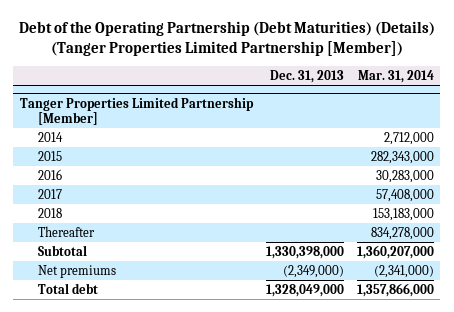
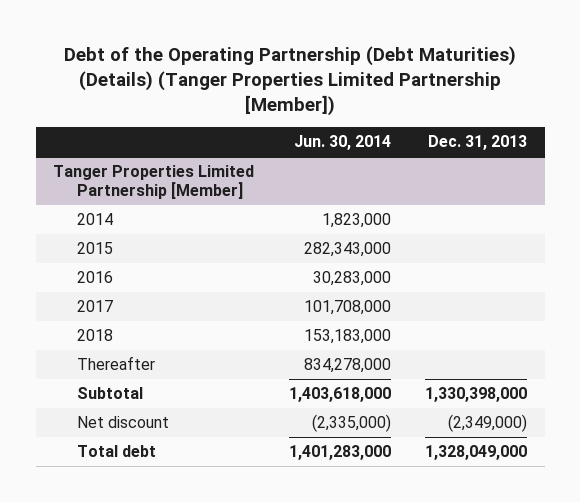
- | Dec. 31, 2013 | Mar. 31, 2014
+ | Jun. 30, 2014 | Dec. 31, 2013
@ Tanger Properties Limited Partnership [Member]
- Net premiums | (2,349,000) | (2,341,000)
+ Net discount | (2,335,000) | (2,349,000)

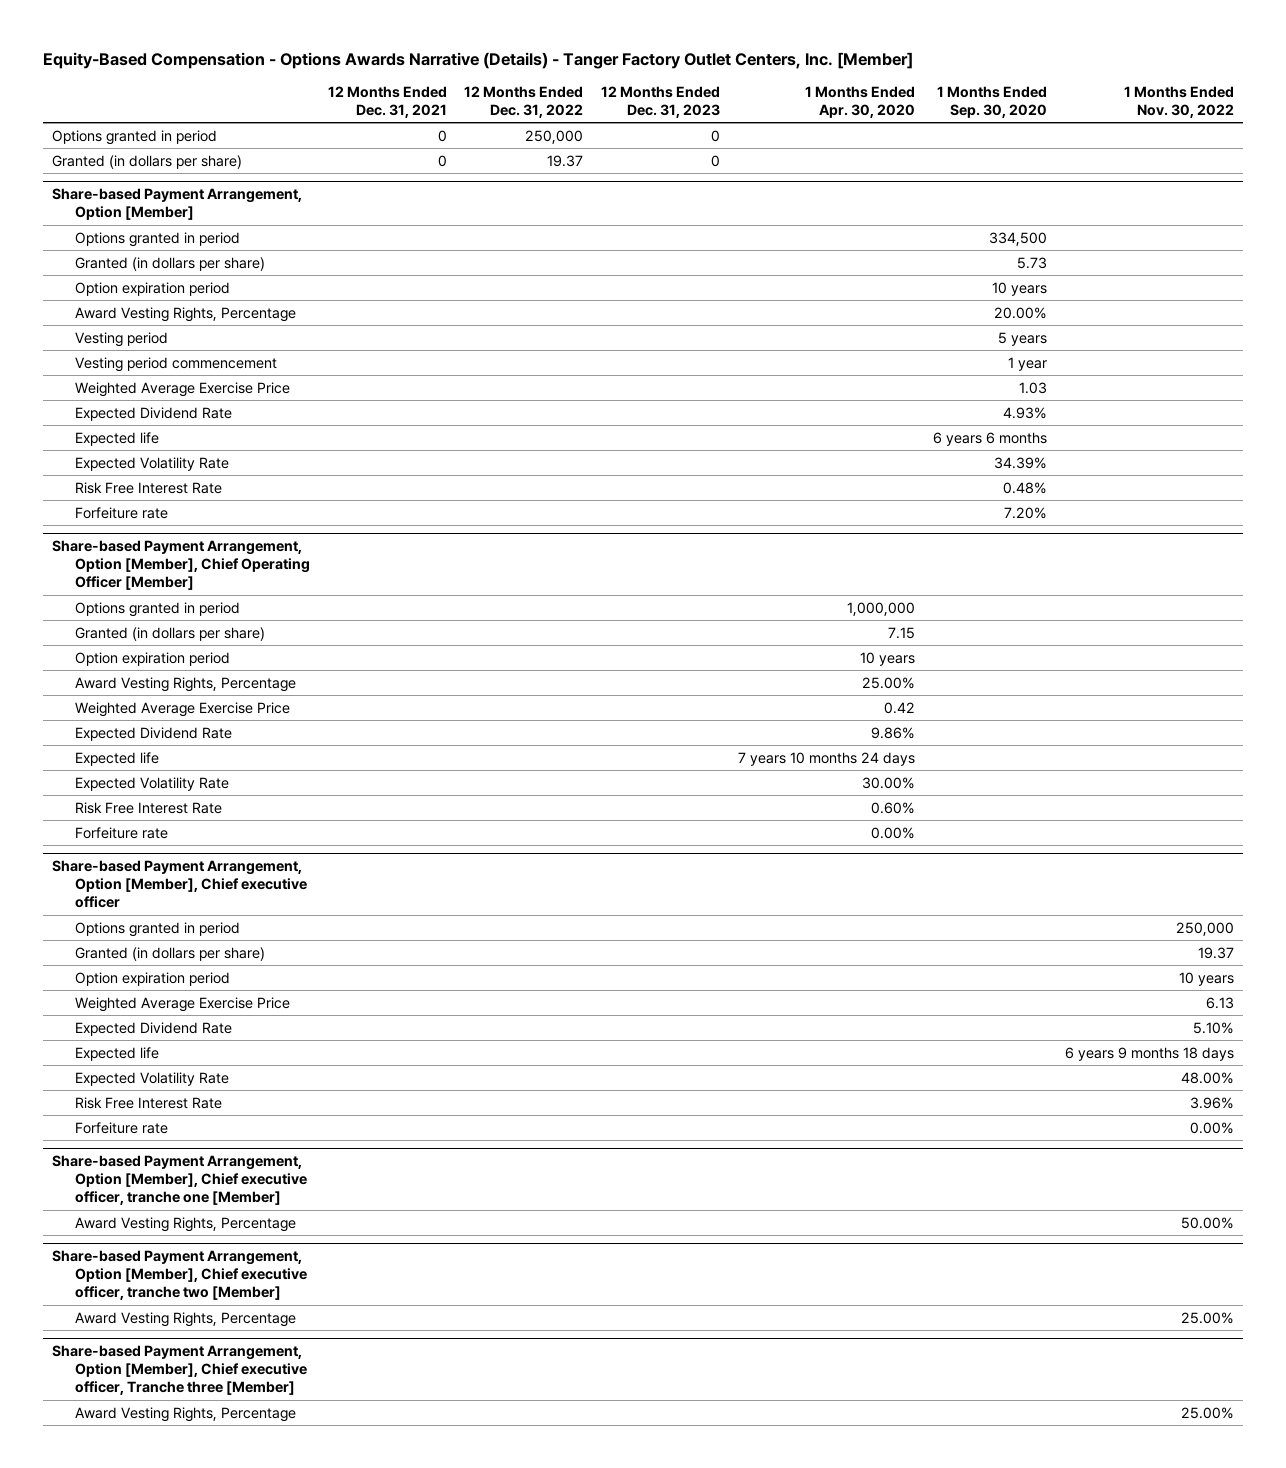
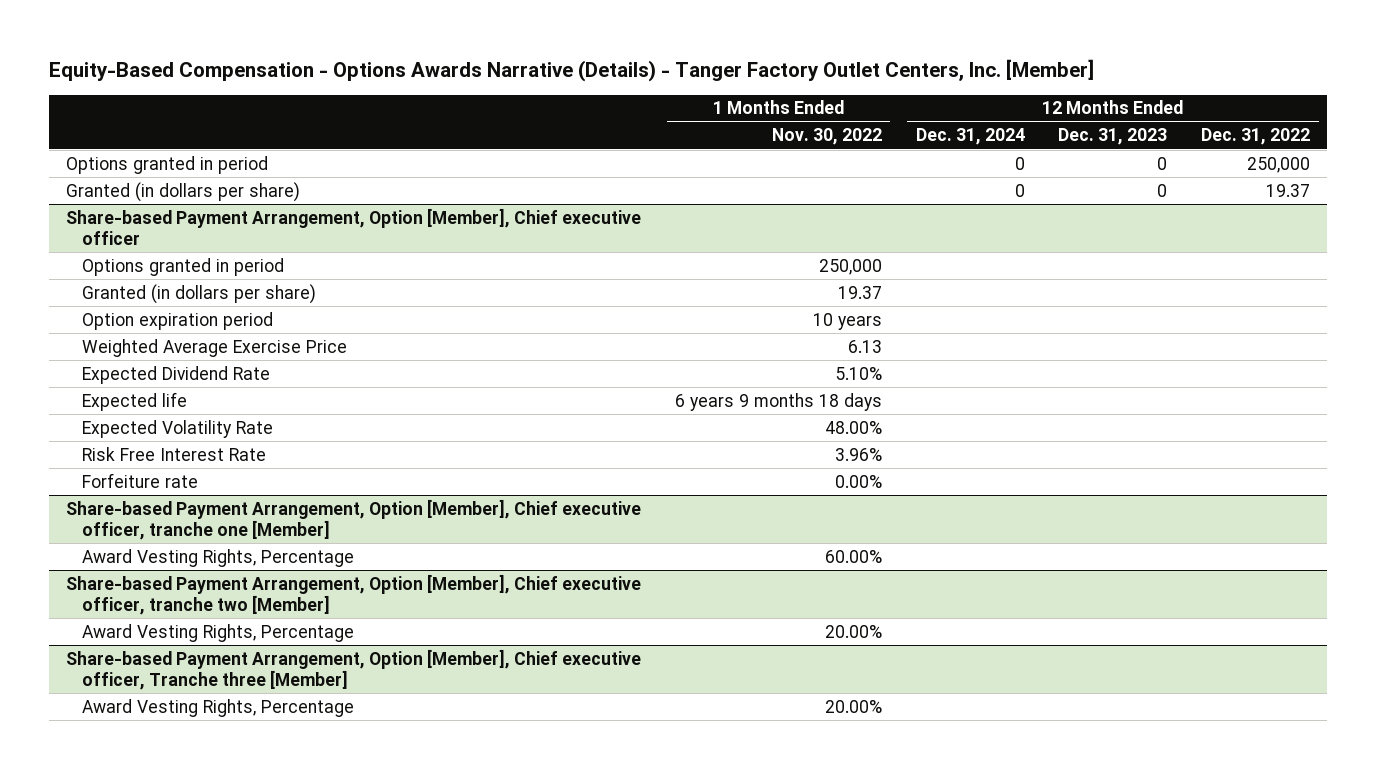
- | 12 Months Ended Dec. 31, 2021 | 12 Months Ended Dec. 31, 2022 | 12 Months Ended Dec. 31, 2023 | 1 Months Ended Apr. 30, 2020 | 1 Months Ended Sep. 30, 2020 | 1 Months Ended Nov. 30, 2022
+ | 1 Months Ended Nov. 30, 2022 | 12 Months Ended Dec. 31, 2024 | 12 Months Ended Dec. 31, 2023 | 12 Months Ended Dec. 31, 2022
- Share-based Payment Arrangement, Option [Member]
- Options granted in period | | | | | 334,500 |
- Granted (in dollars per share) | | | | | 5.73 |
- Option expiration period | | | | | 10 years |
- Award Vesting Rights, Percentage | | | | | 20.00% |
- Vesting period | | | | | 5 years |
- Vesting period commencement | | | | | 1 year |
- Weighted Average Exercise Price | | | | | 1.03 |
- Expected Dividend Rate | | | | | 4.93% |
- Expected life | | | | | 6 years 6 months |
- Expected Volatility Rate | | | | | 34.39% |
- Risk Free Interest Rate | | | | | 0.48% |
- Forfeiture rate | | | | | 7.20% |
- Share-based Payment Arrangement, Option [Member], Chief Operating Officer [Member]
- Options granted in period | | | | 1,000,000 | |
- Granted (in dollars per share) | | | | 7.15 | |
- Option expiration period | | | | 10 years | |
- Award Vesting Rights, Percentage | | | | 25.00% | |
- Weighted Average Exercise Price | | | | 0.42 | |
- Expected Dividend Rate | | | | 9.86% | |
- Expected life | | | | 7 years 10 months 24 days | |
- Expected Volatility Rate | | | | 30.00% | |
- Risk Free Interest Rate | | | | 0.60% | |
- Forfeiture rate | | | | 0.00% | |
@ Share-based Payment Arrangement, Option [Member], Chief executive officer, tranche one [Member]
- Award Vesting Rights, Percentage | | | | | | 50.00%
+ Award Vesting Rights, Percentage | 60.00% | | |
@ Share-based Payment Arrangement, Option [Member], Chief executive officer, tranche two [Member]
- Award Vesting Rights, Percentage | | | | | | 25.00%
+ Award Vesting Rights, Percentage | 20.00% | | |
@ Share-based Payment Arrangement, Option [Member], Chief executive officer, Tranche three [Member]
- Award Vesting Rights, Percentage | | | | | | 25.00%
+ Award Vesting Rights, Percentage | 20.00% | | |

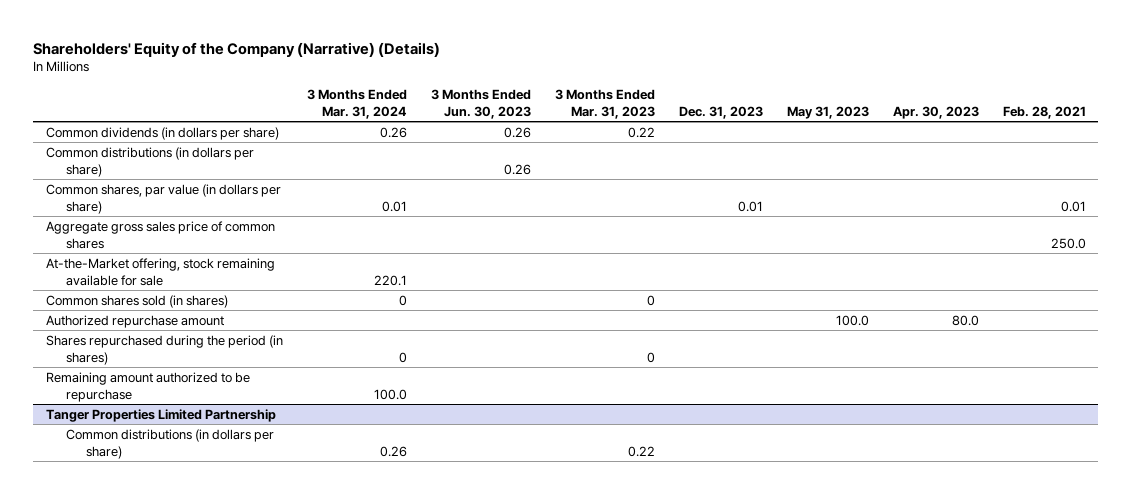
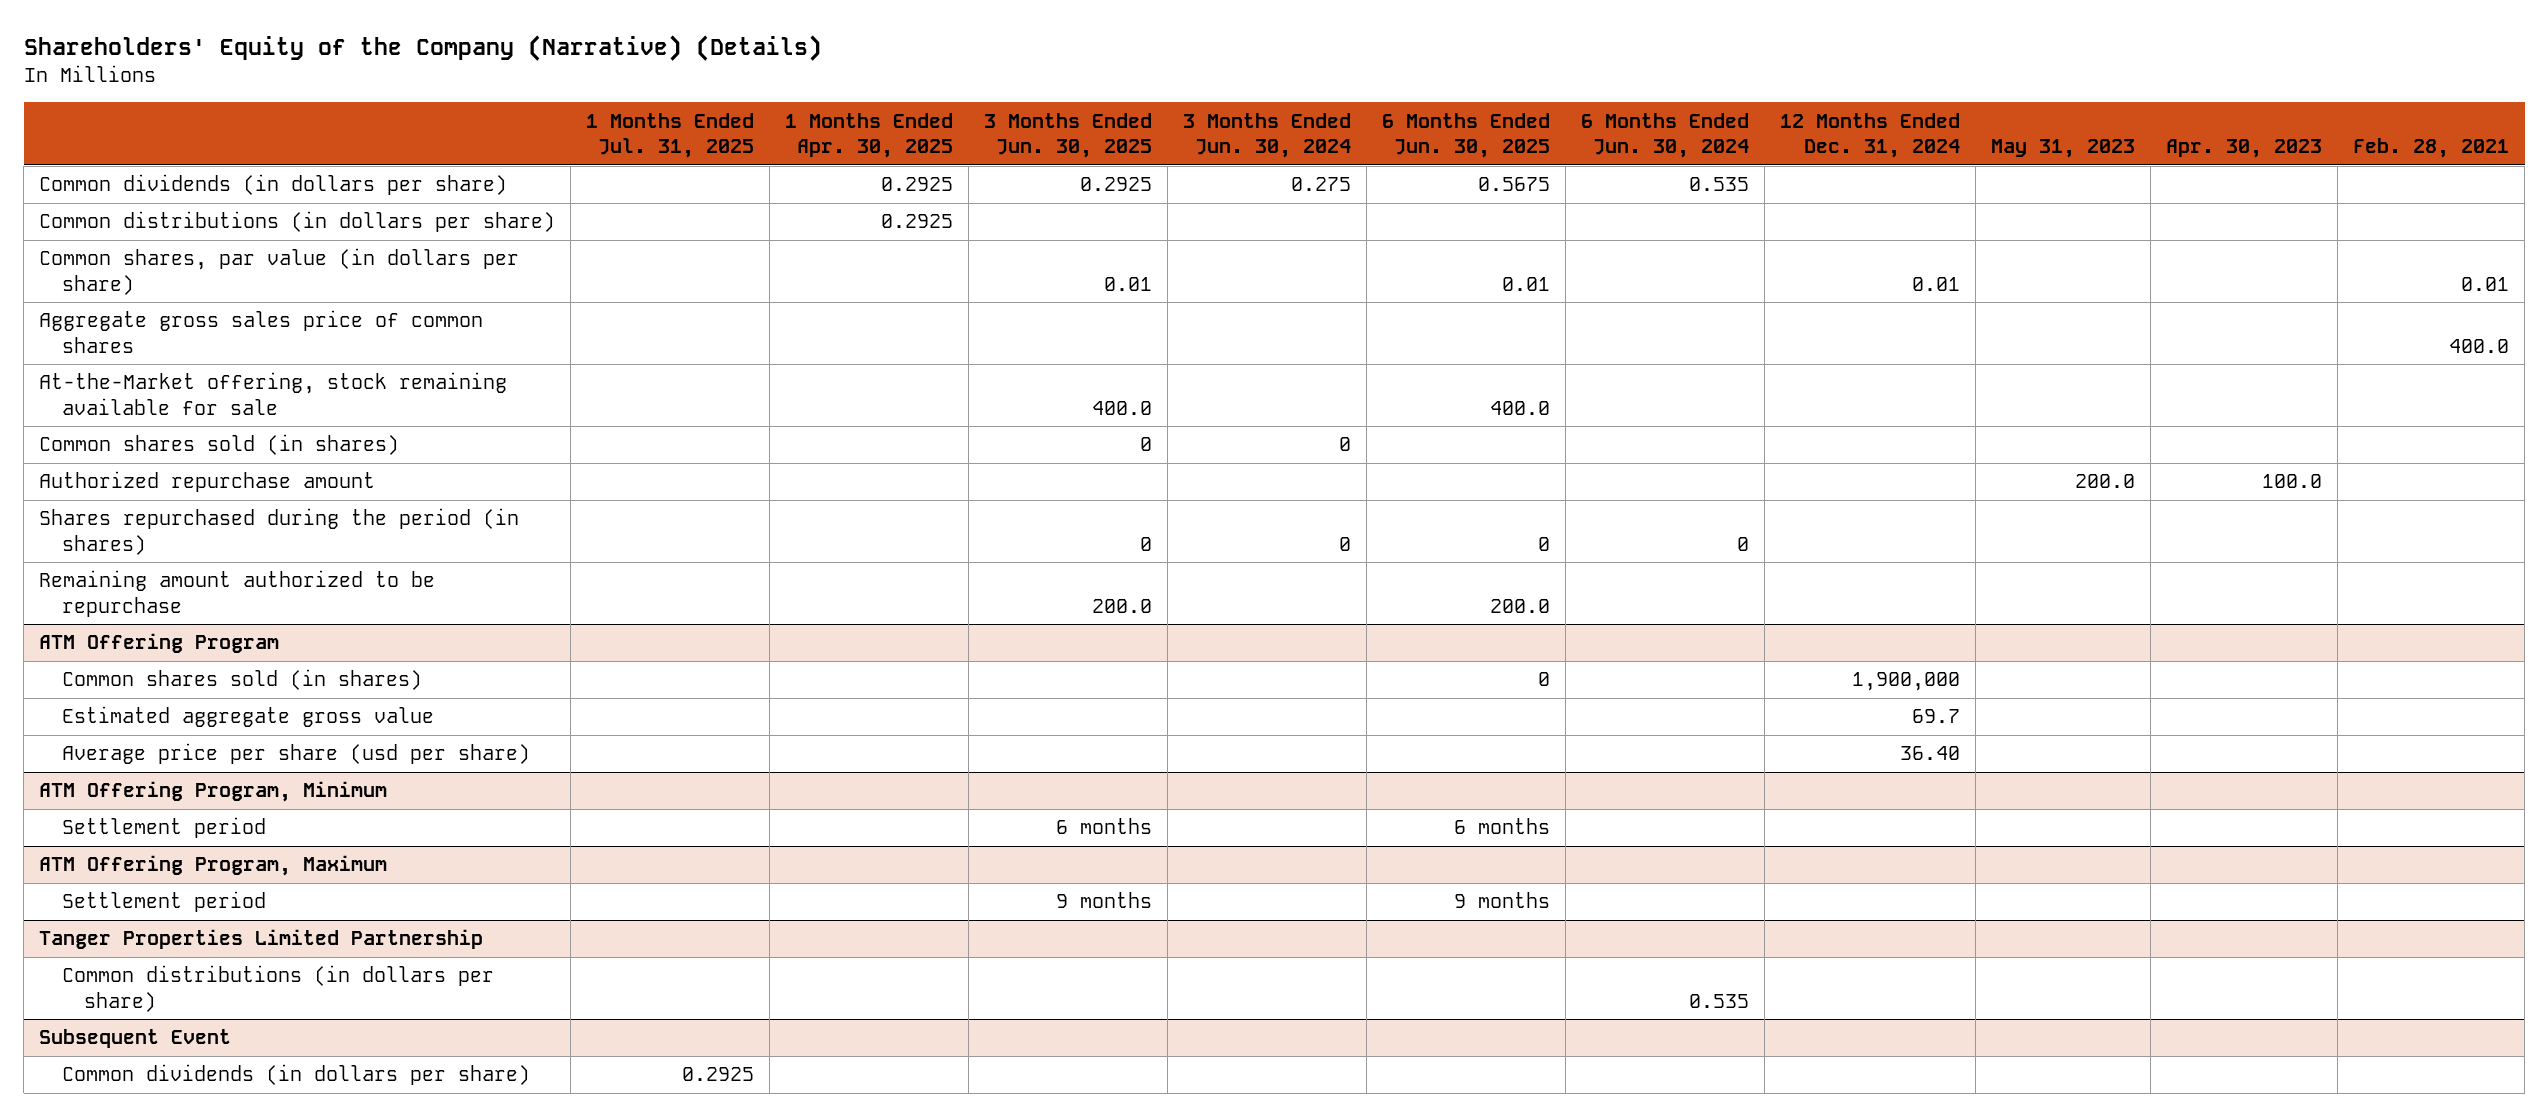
- | 3 Months Ended Mar. 31, 2024 | 3 Months Ended Jun. 30, 2023 | 3 Months Ended Mar. 31, 2023 | Dec. 31, 2023 | May 31, 2023 | Apr. 30, 2023 | Feb. 28, 2021
+ | 1 Months Ended Jul. 31, 2025 | 1 Months Ended Apr. 30, 2025 | 3 Months Ended Jun. 30, 2025 | 3 Months Ended Jun. 30, 2024 | 6 Months Ended Jun. 30, 2025 | 6 Months Ended Jun. 30, 2024 | 12 Months Ended Dec. 31, 2024 | May 31, 2023 | Apr. 30, 2023 | Feb. 28, 2021
- Aggregate gross sales price of common shares | | | | | | | 250.0
+ Aggregate gross sales price of common shares | | | | | | | | | | 400.0
- Authorized repurchase amount | | | | | 100.0 | 80.0 |
+ Authorized repurchase amount | | | | | | | | 200.0 | 100.0 |
+ ATM Offering Program
+ Common shares sold (in shares) | | | | | 0 | | 1,900,000 | | |
+ Estimated aggregate gross value | | | | | | | 69.7 | | |
+ Average price per share (usd per share) | | | | | | | 36.40 | | |
+ ATM Offering Program, Minimum
+ Settlement period | | | 6 months | | 6 months | | | | |
+ ATM Offering Program, Maximum
+ Settlement period | | | 9 months | | 9 months | | | | |
+ Subsequent Event
+ Common dividends (in dollars per share) | 0.2925 | | | | | | | | |

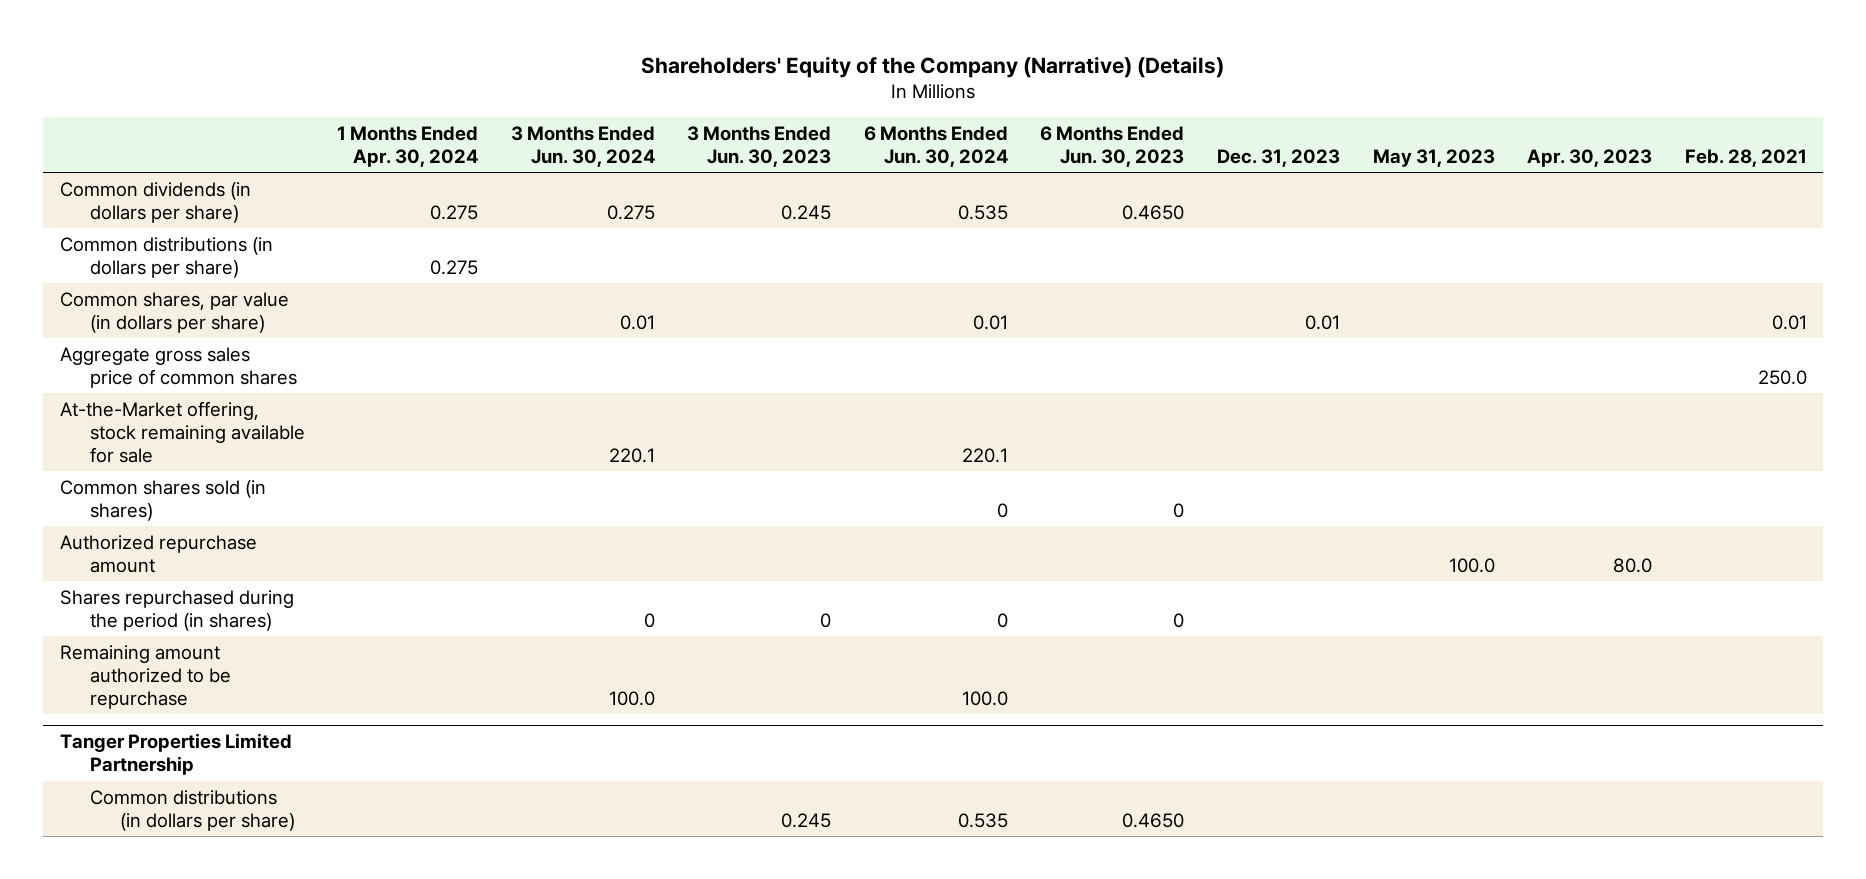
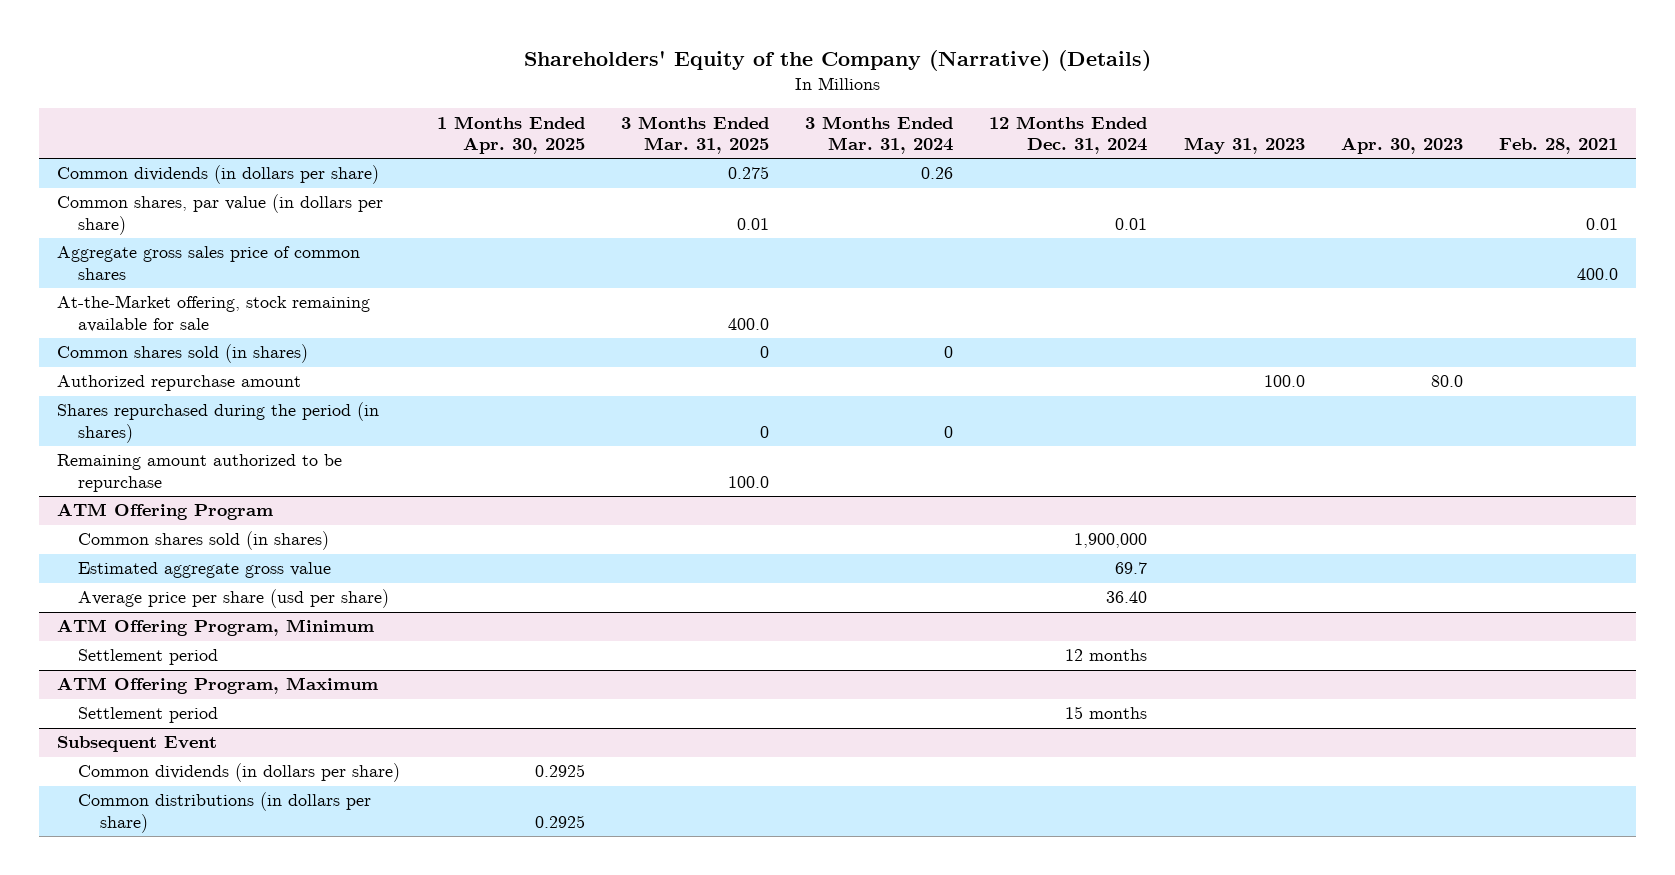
- | 1 Months Ended Apr. 30, 2024 | 3 Months Ended Jun. 30, 2024 | 3 Months Ended Jun. 30, 2023 | 6 Months Ended Jun. 30, 2024 | 6 Months Ended Jun. 30, 2023 | Dec. 31, 2023 | May 31, 2023 | Apr. 30, 2023 | Feb. 28, 2021
+ | 1 Months Ended Apr. 30, 2025 | 3 Months Ended Mar. 31, 2025 | 3 Months Ended Mar. 31, 2024 | 12 Months Ended Dec. 31, 2024 | May 31, 2023 | Apr. 30, 2023 | Feb. 28, 2021
- Common distributions (in dollars per share) | 0.275 | | | | | | | |
- Aggregate gross sales price of common shares | | | | | | | | | 250.0
+ Aggregate gross sales price of common shares | | | | | | | 400.0
- Tanger Properties Limited Partnership
- Common distributions (in dollars per share) | | | 0.245 | 0.535 | 0.4650 | | | |
+ ATM Offering Program
+ Common shares sold (in shares) | | | | 1,900,000 | | |
+ Estimated aggregate gross value | | | | 69.7 | | |
+ Average price per share (usd per share) | | | | 36.40 | | |
+ ATM Offering Program, Minimum
+ Settlement period | | | | 12 months | | |
+ ATM Offering Program, Maximum
+ Settlement period | | | | 15 months | | |
+ Subsequent Event
+ Common dividends (in dollars per share) | 0.2925 | | | | | |
+ Common distributions (in dollars per share) | 0.2925 | | | | | |

